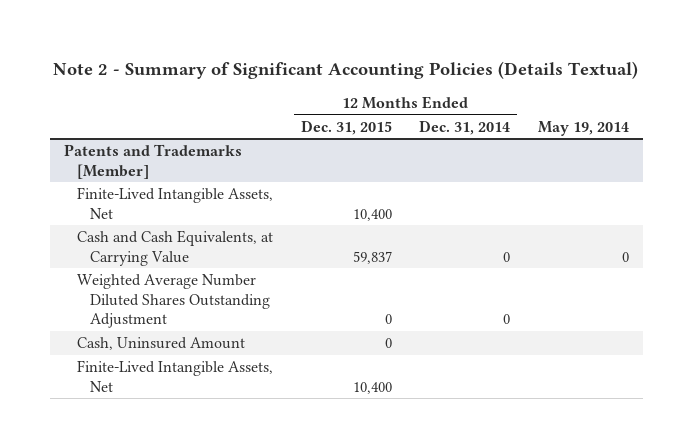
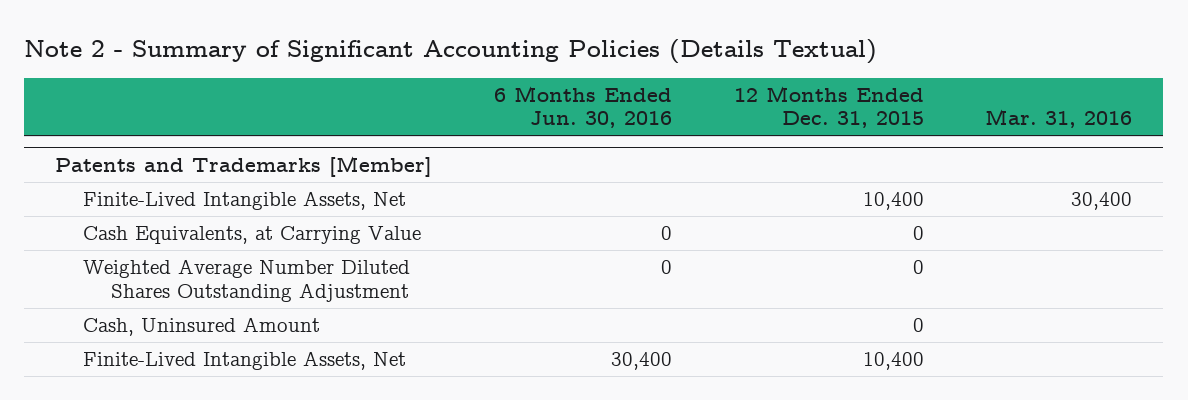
- | 12 Months Ended Dec. 31, 2015 | 12 Months Ended Dec. 31, 2014 | May 19, 2014
+ | 6 Months Ended Jun. 30, 2016 | 12 Months Ended Dec. 31, 2015 | Mar. 31, 2016
@ Patents and Trademarks [Member]
- Cash and Cash Equivalents, at Carrying Value | 59,837 | 0 | 0
+ Cash Equivalents, at Carrying Value | 0 | 0 |

